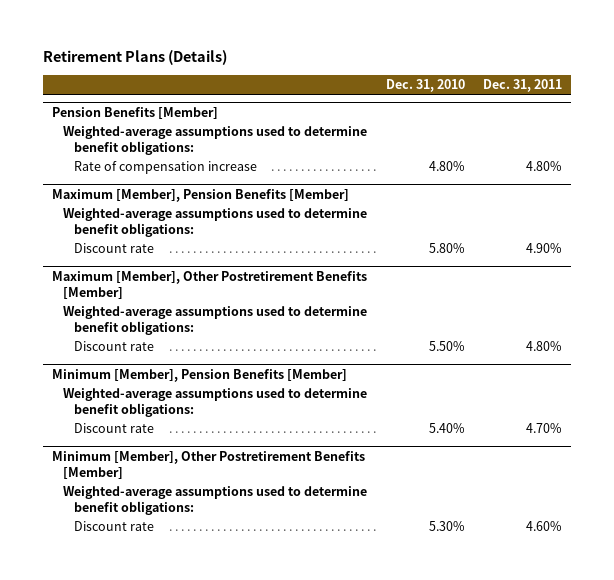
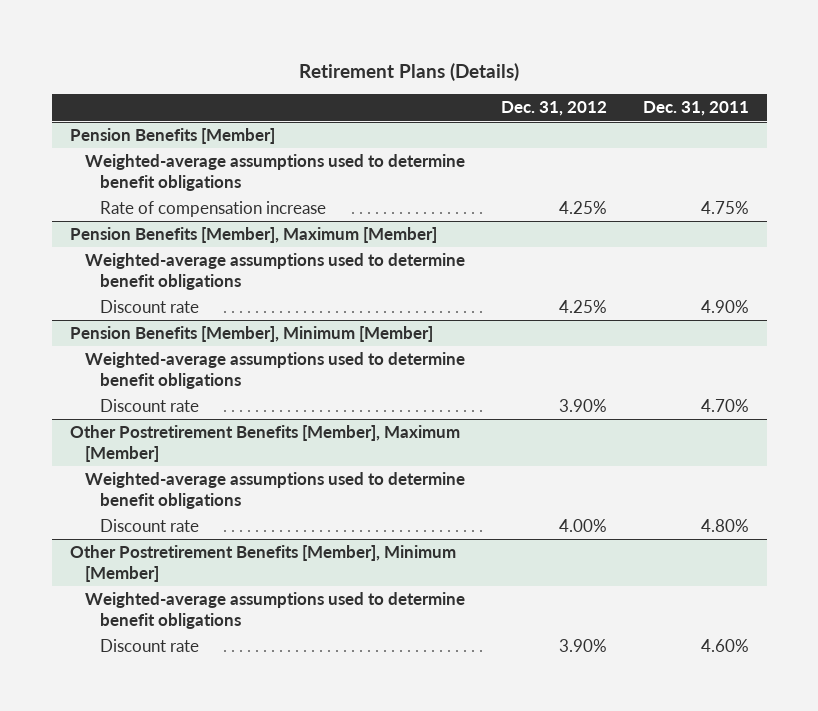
- | Dec. 31, 2010 | Dec. 31, 2011
+ | Dec. 31, 2012 | Dec. 31, 2011
@ Pension Benefits [Member]
- Weighted-average assumptions used to determine benefit obligations:
- Rate of compensation increase | 4.80% | 4.80%
- Maximum [Member], Pension Benefits [Member]
- Weighted-average assumptions used to determine benefit obligations:
@ Pension Benefits [Member]
+ Weighted-average assumptions used to determine benefit obligations
+ Rate of compensation increase | 4.25% | 4.75%
+ Pension Benefits [Member], Maximum [Member]
+ Weighted-average assumptions used to determine benefit obligations
- Maximum [Member], Other Postretirement Benefits [Member]
- Weighted-average assumptions used to determine benefit obligations:
- Discount rate | 5.50% | 4.80%
- Minimum [Member], Pension Benefits [Member]
- Weighted-average assumptions used to determine benefit obligations:
+ Pension Benefits [Member], Minimum [Member]
+ Weighted-average assumptions used to determine benefit obligations
- Minimum [Member], Other Postretirement Benefits [Member]
- Weighted-average assumptions used to determine benefit obligations:
+ Other Postretirement Benefits [Member], Maximum [Member]
+ Weighted-average assumptions used to determine benefit obligations
+ Discount rate | 4.00% | 4.80%
+ Other Postretirement Benefits [Member], Minimum [Member]
+ Weighted-average assumptions used to determine benefit obligations

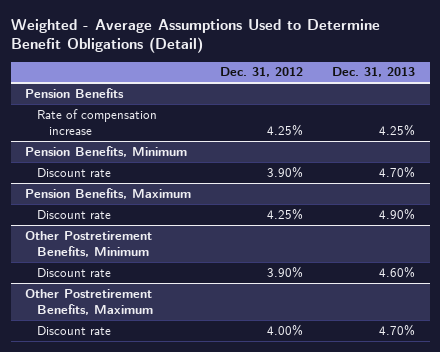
- Retirement Plans (Details)
+ Weighted - Average Assumptions Used to Determine Benefit Obligations (Detail)
- | Dec. 31, 2012 | Dec. 31, 2011
+ | Dec. 31, 2012 | Dec. 31, 2013
- Pension Benefits [Member]
- Weighted-average assumptions used to determine benefit obligations
+ Pension Benefits
- Pension Benefits [Member], Maximum [Member]
- Weighted-average assumptions used to determine benefit obligations
+ Pension Benefits, Minimum
+ Discount rate | 3.90% | 4.70%
+ Pension Benefits, Maximum
- Pension Benefits [Member], Minimum [Member]
- Weighted-average assumptions used to determine benefit obligations
+ Other Postretirement Benefits, Minimum
- Other Postretirement Benefits [Member], Maximum [Member]
- Weighted-average assumptions used to determine benefit obligations
+ Other Postretirement Benefits, Maximum
- Other Postretirement Benefits [Member], Minimum [Member]
- Weighted-average assumptions used to determine benefit obligations
- Discount rate | 3.90% | 4.60%

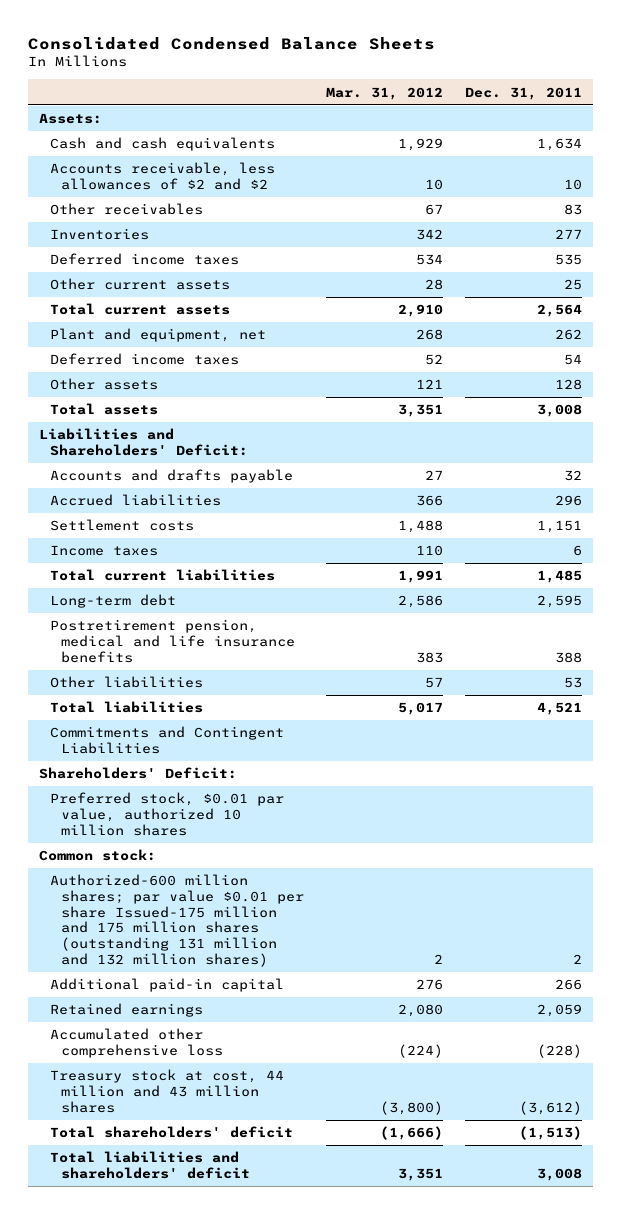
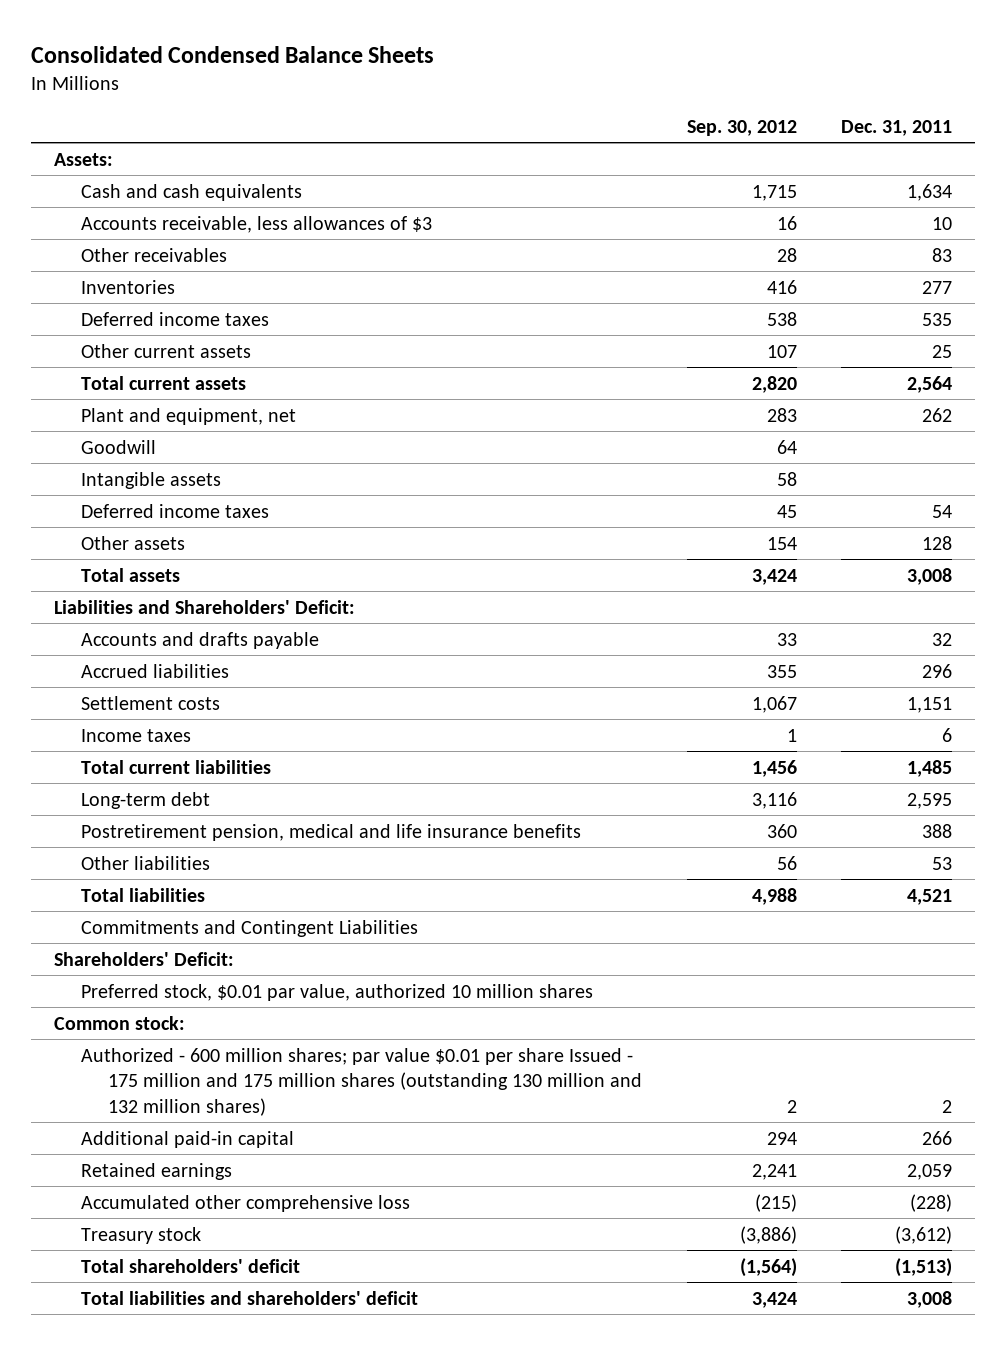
- | Mar. 31, 2012 | Dec. 31, 2011
+ | Sep. 30, 2012 | Dec. 31, 2011
- Accounts receivable, less allowances of $2 and $2 | 10 | 10
+ Accounts receivable, less allowances of $3 | 16 | 10
+ Goodwill | 64 |
+ Intangible assets | 58 |
- Authorized-600 million shares; par value $0.01 per share Issued-175 million and 175 million shares (outstanding 131 million and 132 million shares) | 2 | 2
+ Authorized - 600 million shares; par value $0.01 per share Issued - 175 million and 175 million shares (outstanding 130 million and 132 million shares) | 2 | 2
- Treasury stock at cost, 44 million and 43 million shares | (3,800) | (3,612)
+ Treasury stock | (3,886) | (3,612)

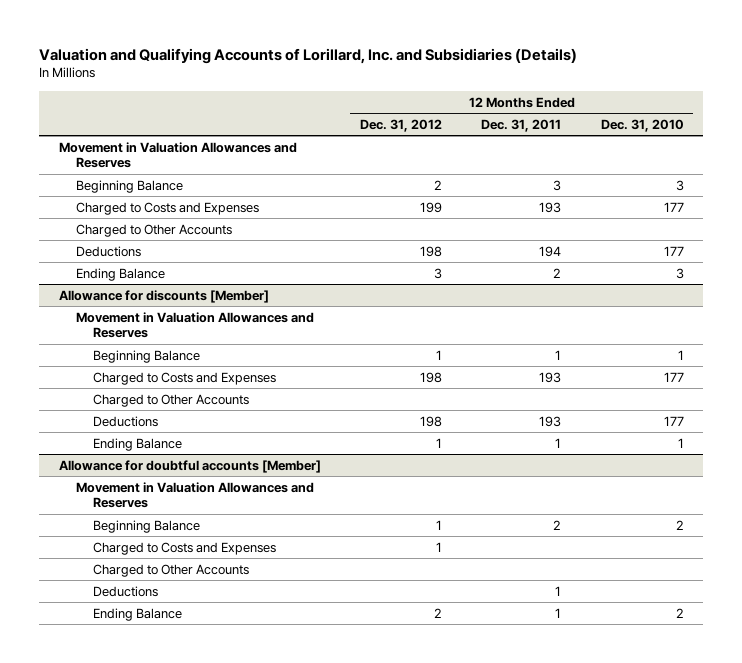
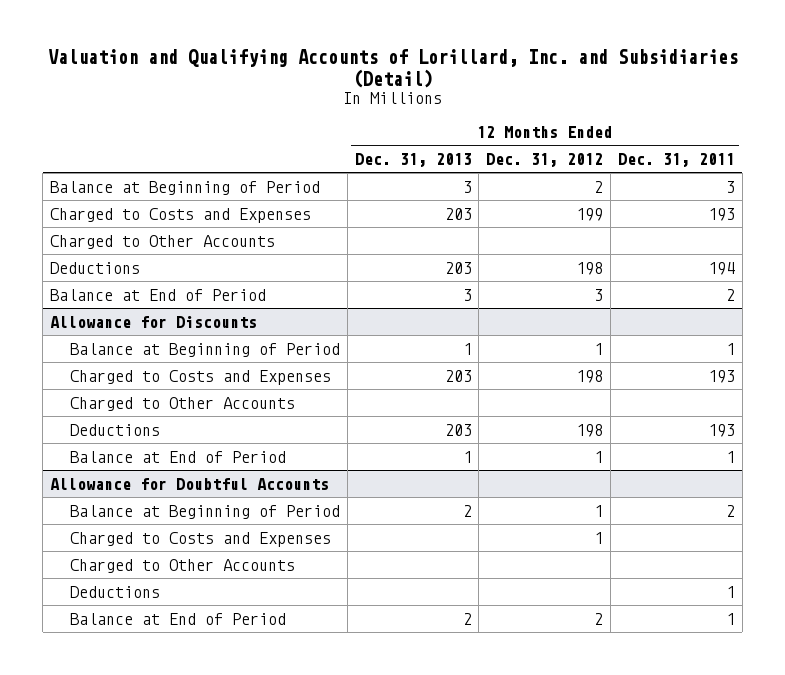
- Valuation and Qualifying Accounts of Lorillard, Inc. and Subsidiaries (Details)
+ Valuation and Qualifying Accounts of Lorillard, Inc. and Subsidiaries (Detail)
- | 12 Months Ended Dec. 31, 2012 | 12 Months Ended Dec. 31, 2011 | 12 Months Ended Dec. 31, 2010
+ | 12 Months Ended Dec. 31, 2013 | 12 Months Ended Dec. 31, 2012 | 12 Months Ended Dec. 31, 2011
- Movement in Valuation Allowances and Reserves
- Beginning Balance | 2 | 3 | 3
+ Balance at Beginning of Period | 3 | 2 | 3
- Ending Balance | 3 | 2 | 3
- Allowance for discounts [Member]
- Movement in Valuation Allowances and Reserves
- Beginning Balance | 1 | 1 | 1
+ Balance at End of Period | 3 | 3 | 2
+ Allowance for Discounts
+ Balance at Beginning of Period | 1 | 1 | 1
- Ending Balance | 1 | 1 | 1
- Allowance for doubtful accounts [Member]
- Movement in Valuation Allowances and Reserves
- Beginning Balance | 1 | 2 | 2
+ Balance at End of Period | 1 | 1 | 1
+ Allowance for Doubtful Accounts
+ Balance at Beginning of Period | 2 | 1 | 2
- Ending Balance | 2 | 1 | 2
+ Balance at End of Period | 2 | 2 | 1

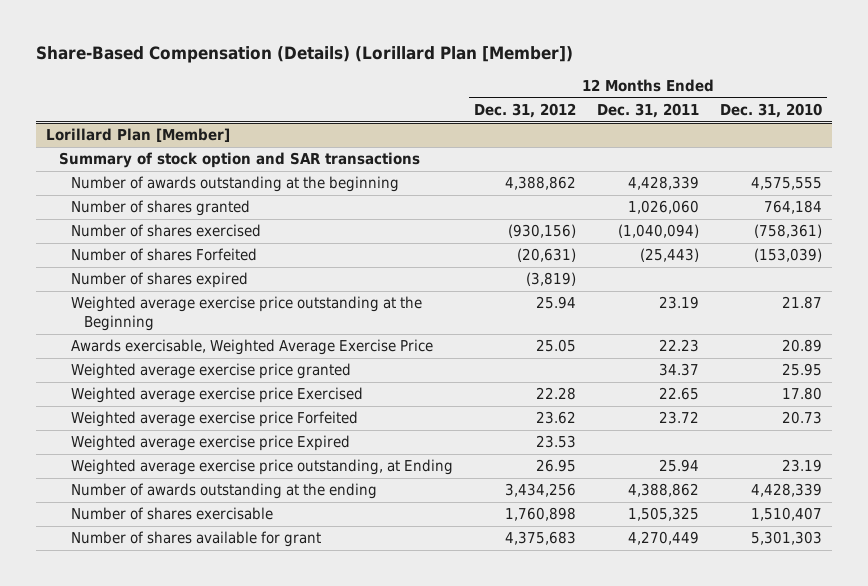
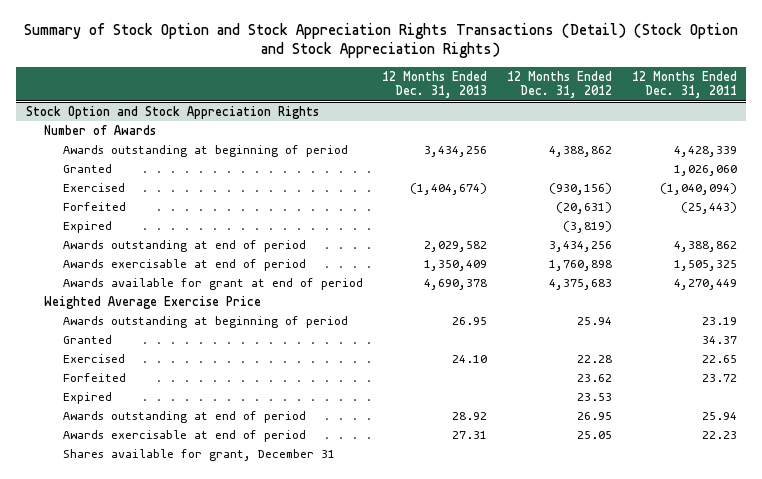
- Share-Based Compensation (Details) (Lorillard Plan [Member])
+ Summary of Stock Option and Stock Appreciation Rights Transactions (Detail) (Stock Option and Stock Appreciation Rights)
- | 12 Months Ended Dec. 31, 2012 | 12 Months Ended Dec. 31, 2011 | 12 Months Ended Dec. 31, 2010
+ | 12 Months Ended Dec. 31, 2013 | 12 Months Ended Dec. 31, 2012 | 12 Months Ended Dec. 31, 2011
- Lorillard Plan [Member]
- Summary of stock option and SAR transactions
- Number of awards outstanding at the beginning | 4,388,862 | 4,428,339 | 4,575,555
- Number of shares granted | | 1,026,060 | 764,184
- Number of shares exercised | (930,156) | (1,040,094) | (758,361)
- Number of shares Forfeited | (20,631) | (25,443) | (153,039)
- Number of shares expired | (3,819) | |
- Weighted average exercise price outstanding at the Beginning | 25.94 | 23.19 | 21.87
- Awards exercisable, Weighted Average Exercise Price | 25.05 | 22.23 | 20.89
- Weighted average exercise price granted | | 34.37 | 25.95
- Weighted average exercise price Exercised | 22.28 | 22.65 | 17.80
- Weighted average exercise price Forfeited | 23.62 | 23.72 | 20.73
- Weighted average exercise price Expired | 23.53 | |
- Weighted average exercise price outstanding, at Ending | 26.95 | 25.94 | 23.19
- Number of awards outstanding at the ending | 3,434,256 | 4,388,862 | 4,428,339
- Number of shares exercisable | 1,760,898 | 1,505,325 | 1,510,407
- Number of shares available for grant | 4,375,683 | 4,270,449 | 5,301,303
+ Stock Option and Stock Appreciation Rights
+ Number of Awards
+ Awards outstanding at beginning of period | 3,434,256 | 4,388,862 | 4,428,339
+ Granted | | | 1,026,060
+ Exercised | (1,404,674) | (930,156) | (1,040,094)
+ Forfeited | | (20,631) | (25,443)
+ Expired | | (3,819) |
+ Awards outstanding at end of period | 2,029,582 | 3,434,256 | 4,388,862
+ Awards exercisable at end of period | 1,350,409 | 1,760,898 | 1,505,325
+ Awards available for grant at end of period | 4,690,378 | 4,375,683 | 4,270,449
+ Weighted Average Exercise Price
+ Awards outstanding at beginning of period | 26.95 | 25.94 | 23.19
+ Granted | | | 34.37
+ Exercised | 24.10 | 22.28 | 22.65
+ Forfeited | | 23.62 | 23.72
+ Expired | | 23.53 |
+ Awards outstanding at end of period | 28.92 | 26.95 | 25.94
+ Awards exercisable at end of period | 27.31 | 25.05 | 22.23
+ Shares available for grant, December 31

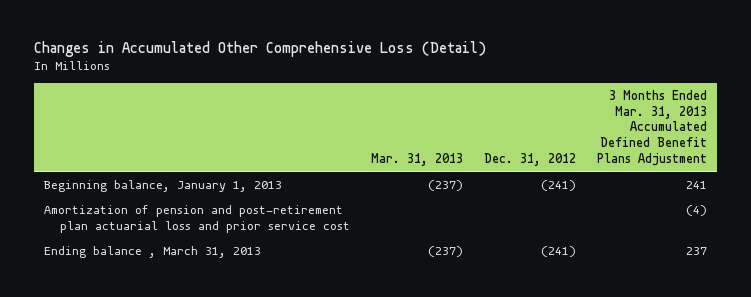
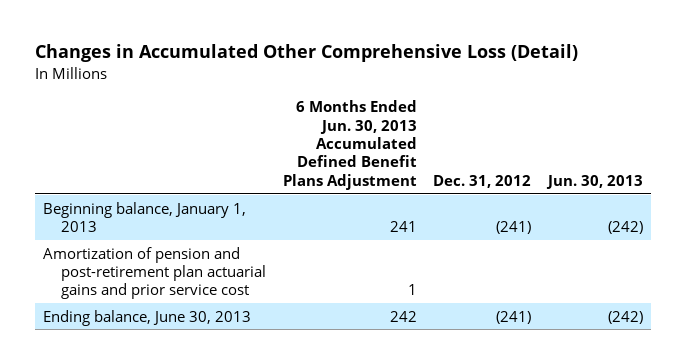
- | Mar. 31, 2013 | Dec. 31, 2012 | 3 Months Ended Mar. 31, 2013 Accumulated Defined Benefit Plans Adjustment
+ | 6 Months Ended Jun. 30, 2013 Accumulated Defined Benefit Plans Adjustment | Dec. 31, 2012 | Jun. 30, 2013
- Amortization of pension and post-retirement plan actuarial loss and prior service cost | | | (4)
- Ending balance , March 31, 2013 | (237) | (241) | 237
+ Amortization of pension and post-retirement plan actuarial gains and prior service cost | 1 | |
+ Ending balance, June 30, 2013 | 242 | (241) | (242)

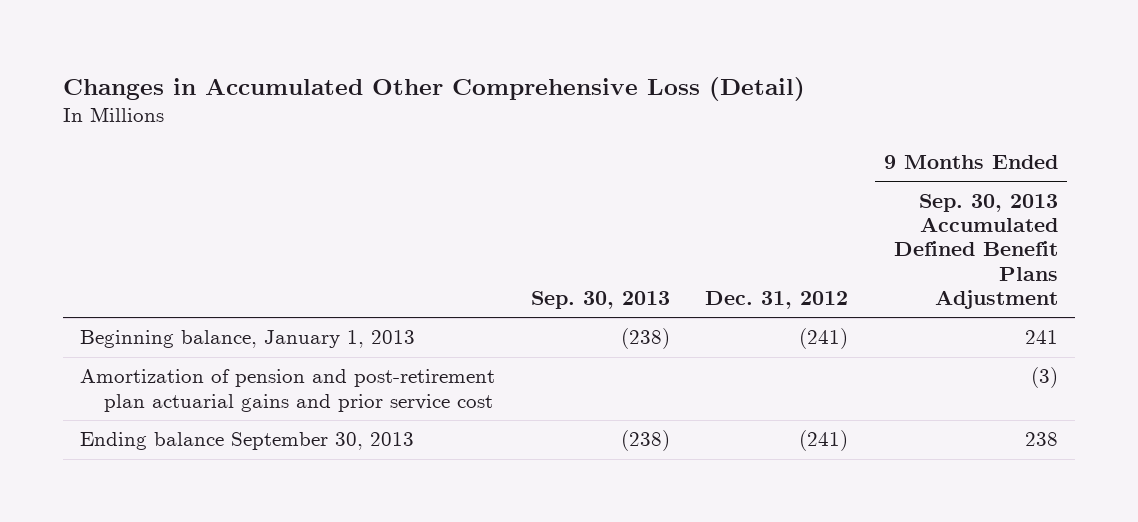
- | 6 Months Ended Jun. 30, 2013 Accumulated Defined Benefit Plans Adjustment | Dec. 31, 2012 | Jun. 30, 2013
+ | Sep. 30, 2013 | Dec. 31, 2012 | 9 Months Ended Sep. 30, 2013 Accumulated Defined Benefit Plans Adjustment
- Ending balance, June 30, 2013 | 242 | (241) | (242)
+ Ending balance September 30, 2013 | (238) | (241) | 238

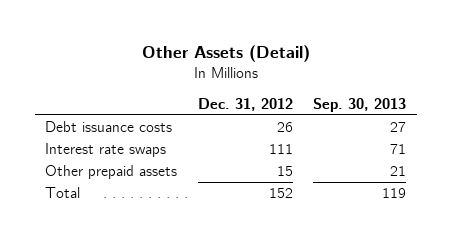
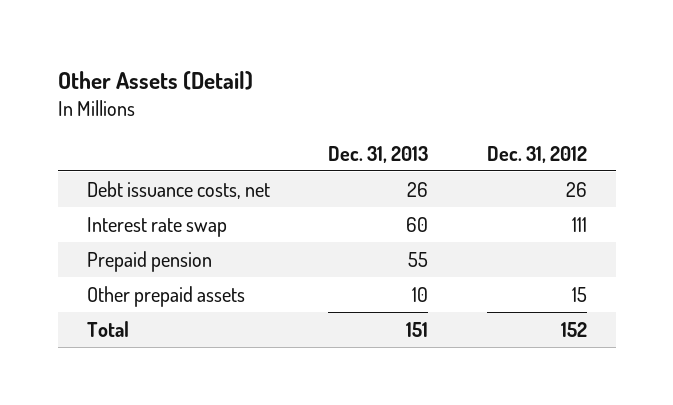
- | Dec. 31, 2012 | Sep. 30, 2013
+ | Dec. 31, 2013 | Dec. 31, 2012
- Debt issuance costs | 26 | 27
- Interest rate swaps | 111 | 71
+ Debt issuance costs, net | 26 | 26
+ Interest rate swap | 60 | 111
+ Prepaid pension | 55 |

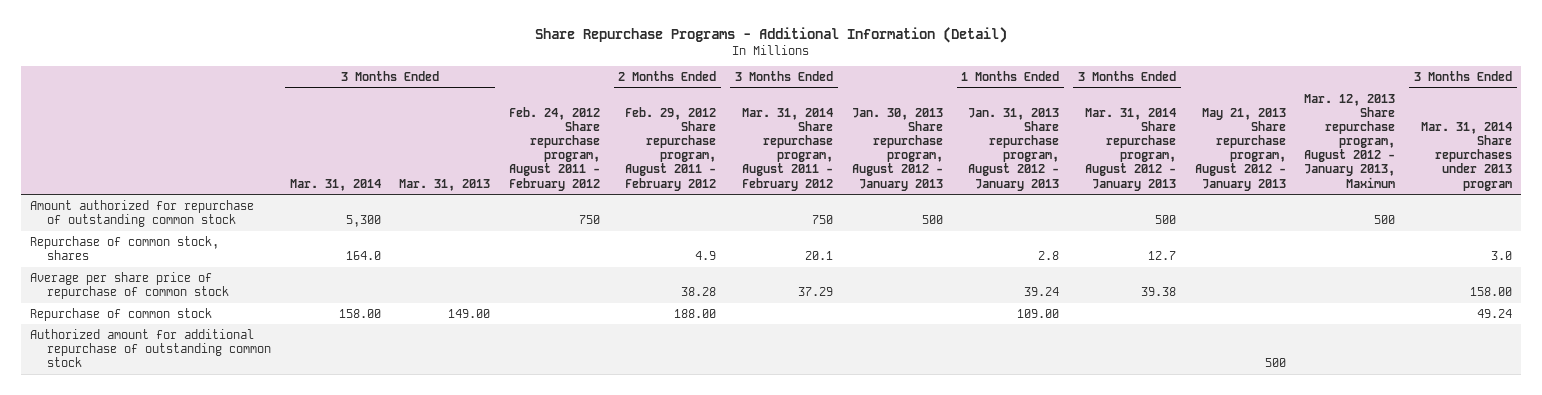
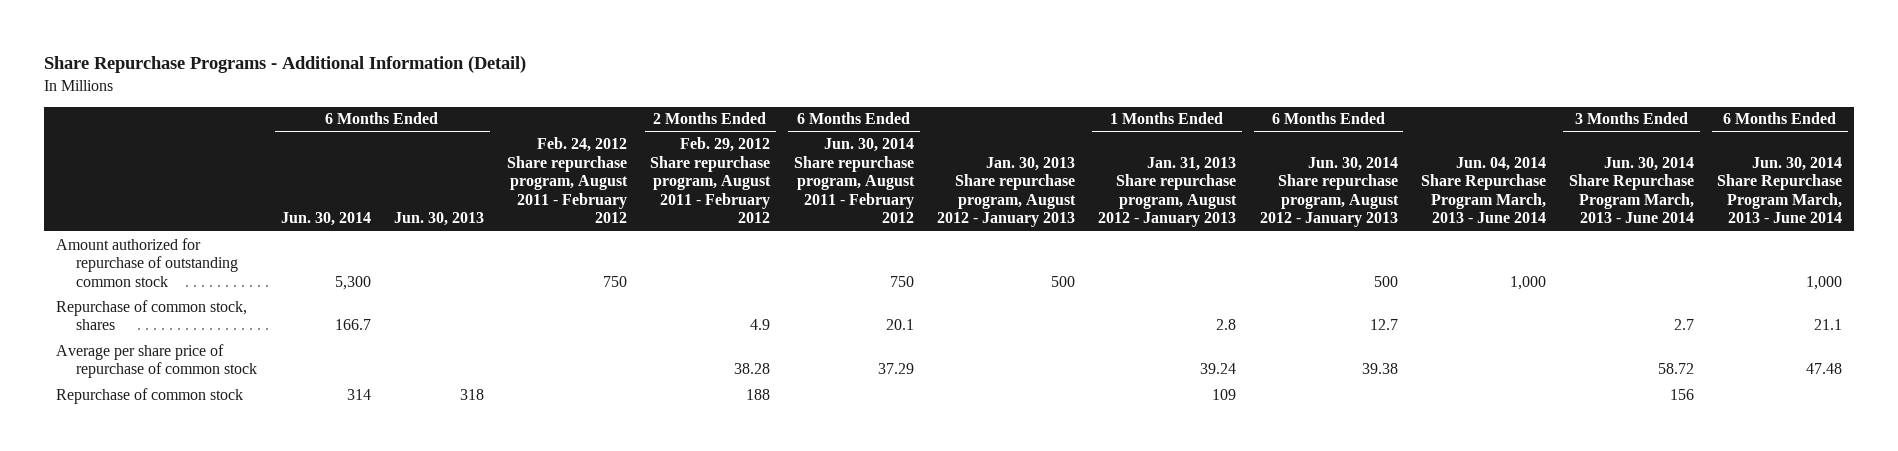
- | 3 Months Ended Mar. 31, 2014 | 3 Months Ended Mar. 31, 2013 | Feb. 24, 2012 Share repurchase program, August 2011 - February 2012 | 2 Months Ended Feb. 29, 2012 Share repurchase program, August 2011 - February 2012 | 3 Months Ended Mar. 31, 2014 Share repurchase program, August 2011 - February 2012 | Jan. 30, 2013 Share repurchase program, August 2012 - January 2013 | 1 Months Ended Jan. 31, 2013 Share repurchase program, August 2012 - January 2013 | 3 Months Ended Mar. 31, 2014 Share repurchase program, August 2012 - January 2013 | May 21, 2013 Share repurchase program, August 2012 - January 2013 | Mar. 12, 2013 Share repurchase program, August 2012 - January 2013, Maximum | 3 Months Ended Mar. 31, 2014 Share repurchases under 2013 program
+ | 6 Months Ended Jun. 30, 2014 | 6 Months Ended Jun. 30, 2013 | Feb. 24, 2012 Share repurchase program, August 2011 - February 2012 | 2 Months Ended Feb. 29, 2012 Share repurchase program, August 2011 - February 2012 | 6 Months Ended Jun. 30, 2014 Share repurchase program, August 2011 - February 2012 | Jan. 30, 2013 Share repurchase program, August 2012 - January 2013 | 1 Months Ended Jan. 31, 2013 Share repurchase program, August 2012 - January 2013 | 6 Months Ended Jun. 30, 2014 Share repurchase program, August 2012 - January 2013 | Jun. 04, 2014 Share Repurchase Program March, 2013 - June 2014 | 3 Months Ended Jun. 30, 2014 Share Repurchase Program March, 2013 - June 2014 | 6 Months Ended Jun. 30, 2014 Share Repurchase Program March, 2013 - June 2014
- Repurchase of common stock | 158.00 | 149.00 | | 188.00 | | | 109.00 | | | | 49.24
- Authorized amount for additional repurchase of outstanding common stock | | | | | | | | | 500 | |
+ Repurchase of common stock | 314 | 318 | | 188 | | | 109 | | | 156 |

